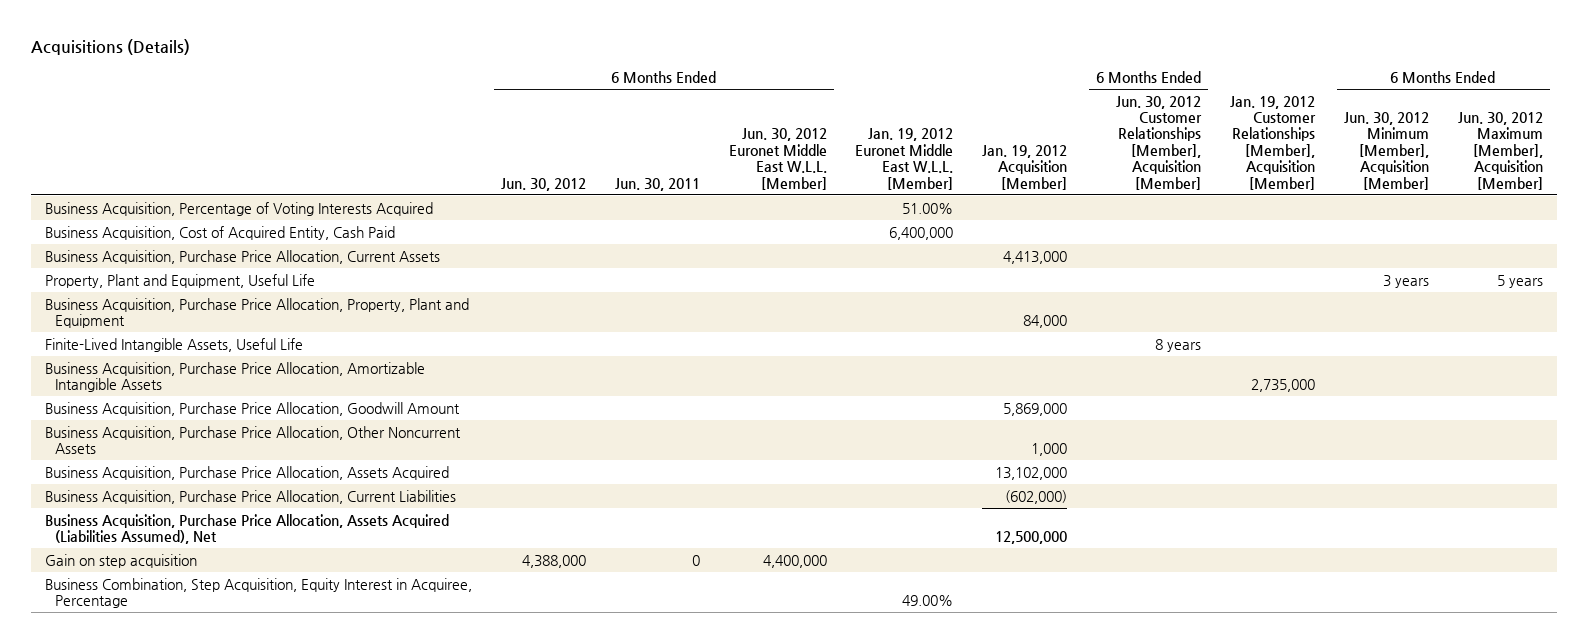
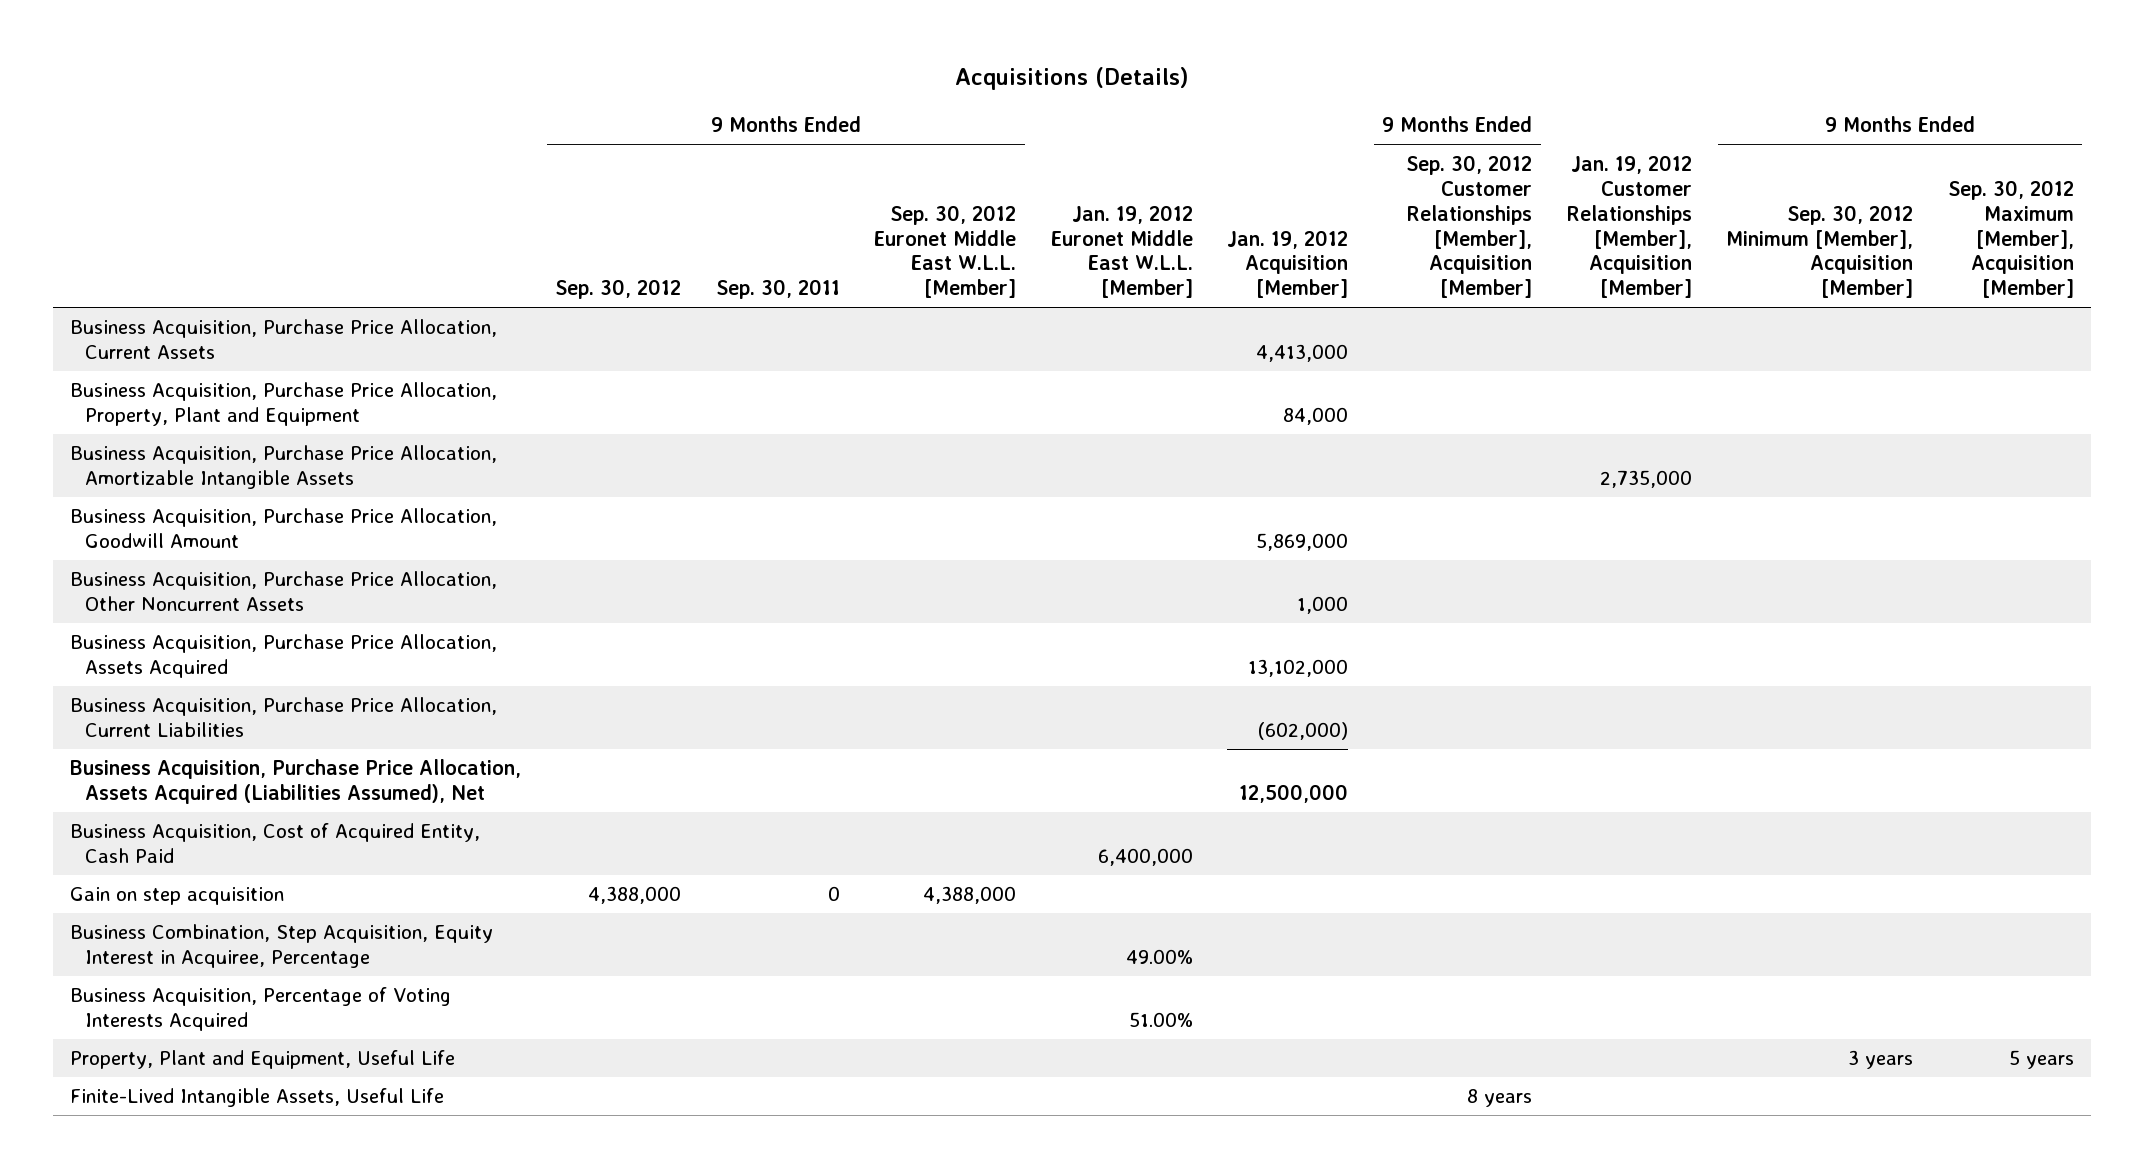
- | 6 Months Ended Jun. 30, 2012 | 6 Months Ended Jun. 30, 2011 | 6 Months Ended Jun. 30, 2012 Euronet Middle East W.L.L. [Member] | Jan. 19, 2012 Euronet Middle East W.L.L. [Member] | Jan. 19, 2012 Acquisition [Member] | 6 Months Ended Jun. 30, 2012 Customer Relationships [Member], Acquisition [Member] | Jan. 19, 2012 Customer Relationships [Member], Acquisition [Member] | 6 Months Ended Jun. 30, 2012 Minimum [Member], Acquisition [Member] | 6 Months Ended Jun. 30, 2012 Maximum [Member], Acquisition [Member]
+ | 9 Months Ended Sep. 30, 2012 | 9 Months Ended Sep. 30, 2011 | 9 Months Ended Sep. 30, 2012 Euronet Middle East W.L.L. [Member] | Jan. 19, 2012 Euronet Middle East W.L.L. [Member] | Jan. 19, 2012 Acquisition [Member] | 9 Months Ended Sep. 30, 2012 Customer Relationships [Member], Acquisition [Member] | Jan. 19, 2012 Customer Relationships [Member], Acquisition [Member] | 9 Months Ended Sep. 30, 2012 Minimum [Member], Acquisition [Member] | 9 Months Ended Sep. 30, 2012 Maximum [Member], Acquisition [Member]
moved down: Business Acquisition, Cost of Acquired Entity, Cash Paid | | | | 6,400,000 | | | | |
moved down: Business Acquisition, Percentage of Voting Interests Acquired | | | | 51.00% | | | | |
moved down: Property, Plant and Equipment, Useful Life | | | | | | | | 3 years | 5 years
moved down: Finite-Lived Intangible Assets, Useful Life | | | | | | 8 years | | |

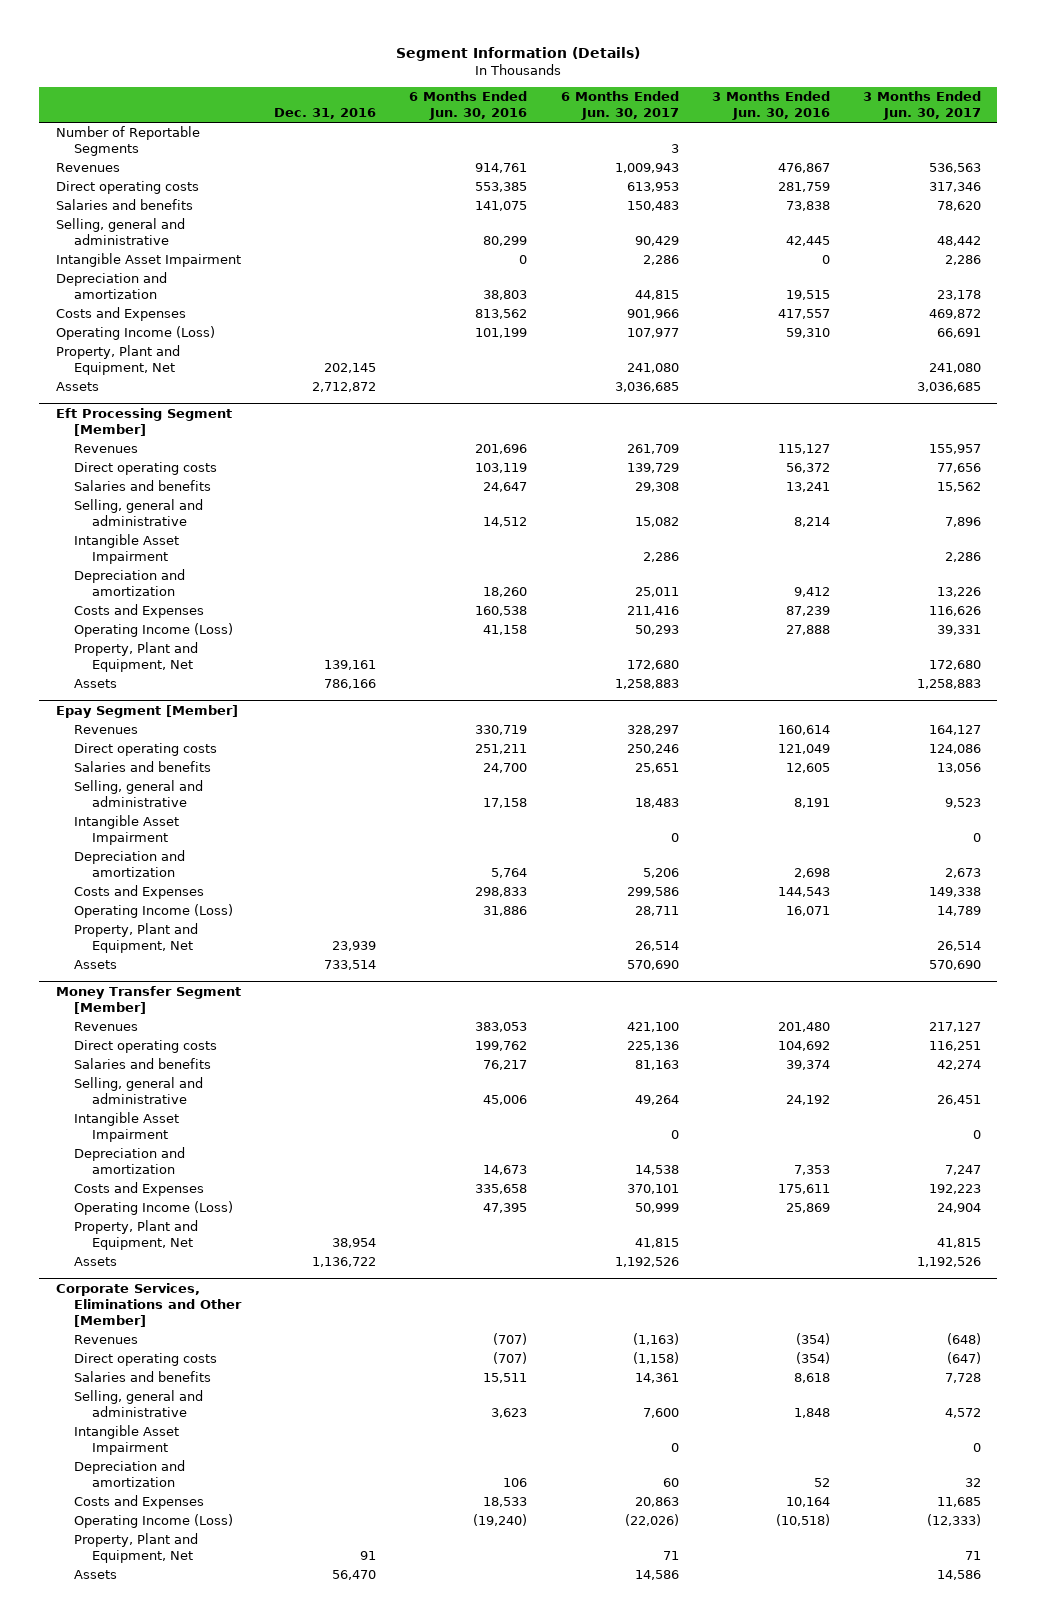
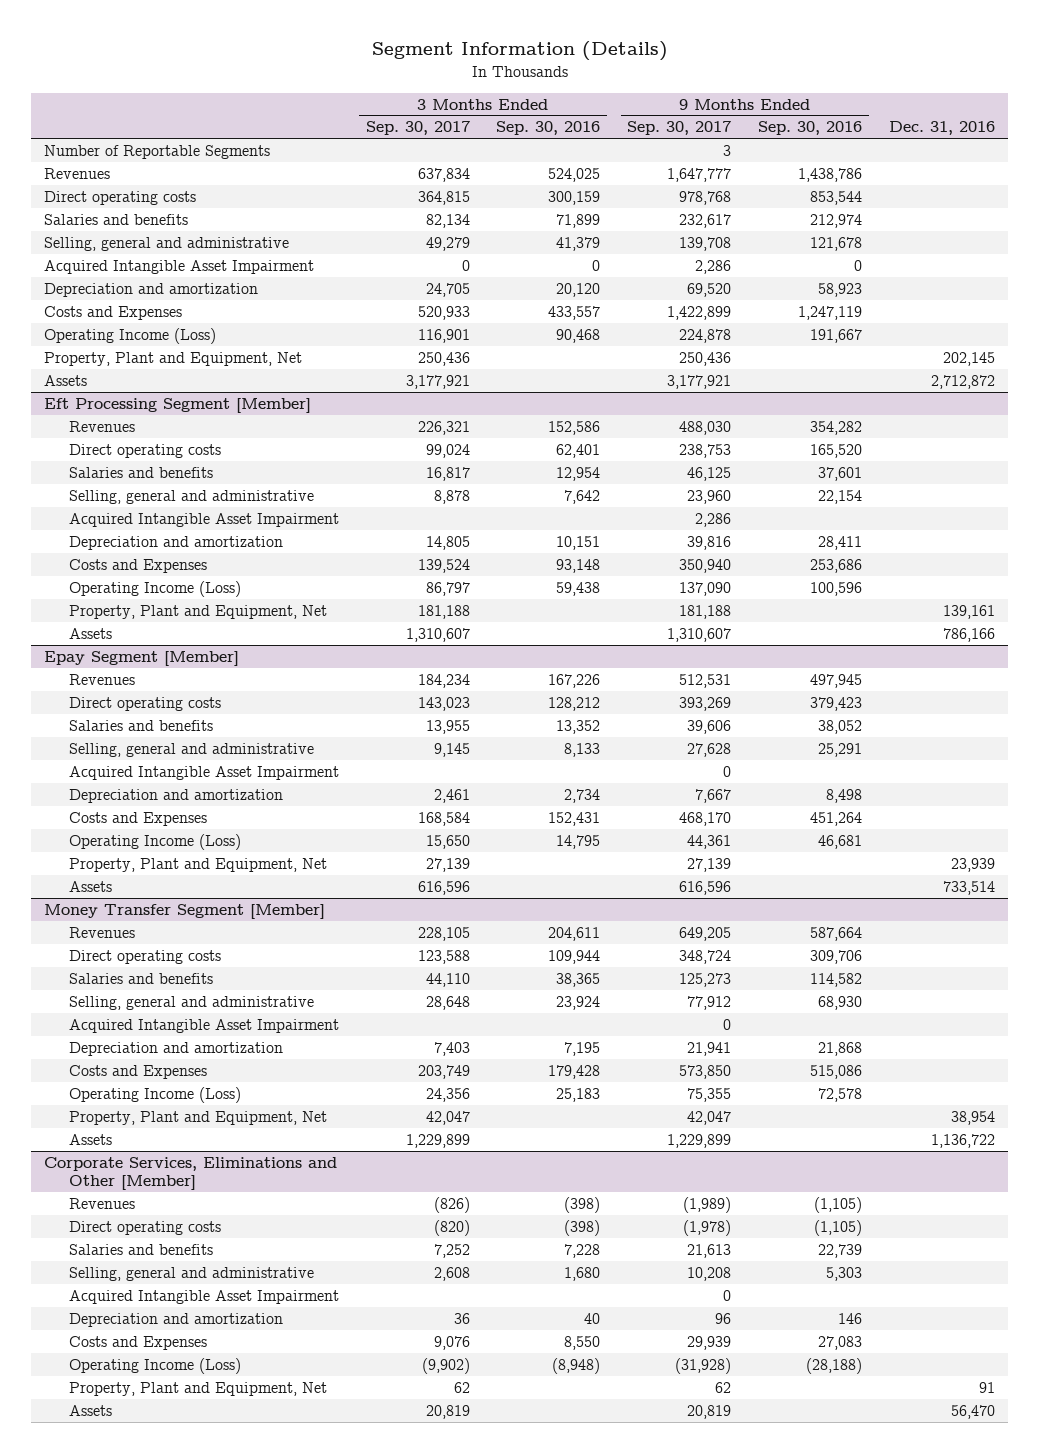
- | Dec. 31, 2016 | 6 Months Ended Jun. 30, 2016 | 6 Months Ended Jun. 30, 2017 | 3 Months Ended Jun. 30, 2016 | 3 Months Ended Jun. 30, 2017
+ | 3 Months Ended Sep. 30, 2017 | 3 Months Ended Sep. 30, 2016 | 9 Months Ended Sep. 30, 2017 | 9 Months Ended Sep. 30, 2016 | Dec. 31, 2016
- Intangible Asset Impairment | | 0 | 2,286 | 0 | 2,286
+ Acquired Intangible Asset Impairment | 0 | 0 | 2,286 | 0 |
@ Eft Processing Segment [Member]
- Intangible Asset Impairment | | | 2,286 | | 2,286
+ Acquired Intangible Asset Impairment | | | 2,286 | |
@ Epay Segment [Member]
- Intangible Asset Impairment | | | 0 | | 0
+ Acquired Intangible Asset Impairment | | | 0 | |
@ Money Transfer Segment [Member]
- Intangible Asset Impairment | | | 0 | | 0
+ Acquired Intangible Asset Impairment | | | 0 | |
@ Corporate Services, Eliminations and Other [Member]
- Intangible Asset Impairment | | | 0 | | 0
+ Acquired Intangible Asset Impairment | | | 0 | |

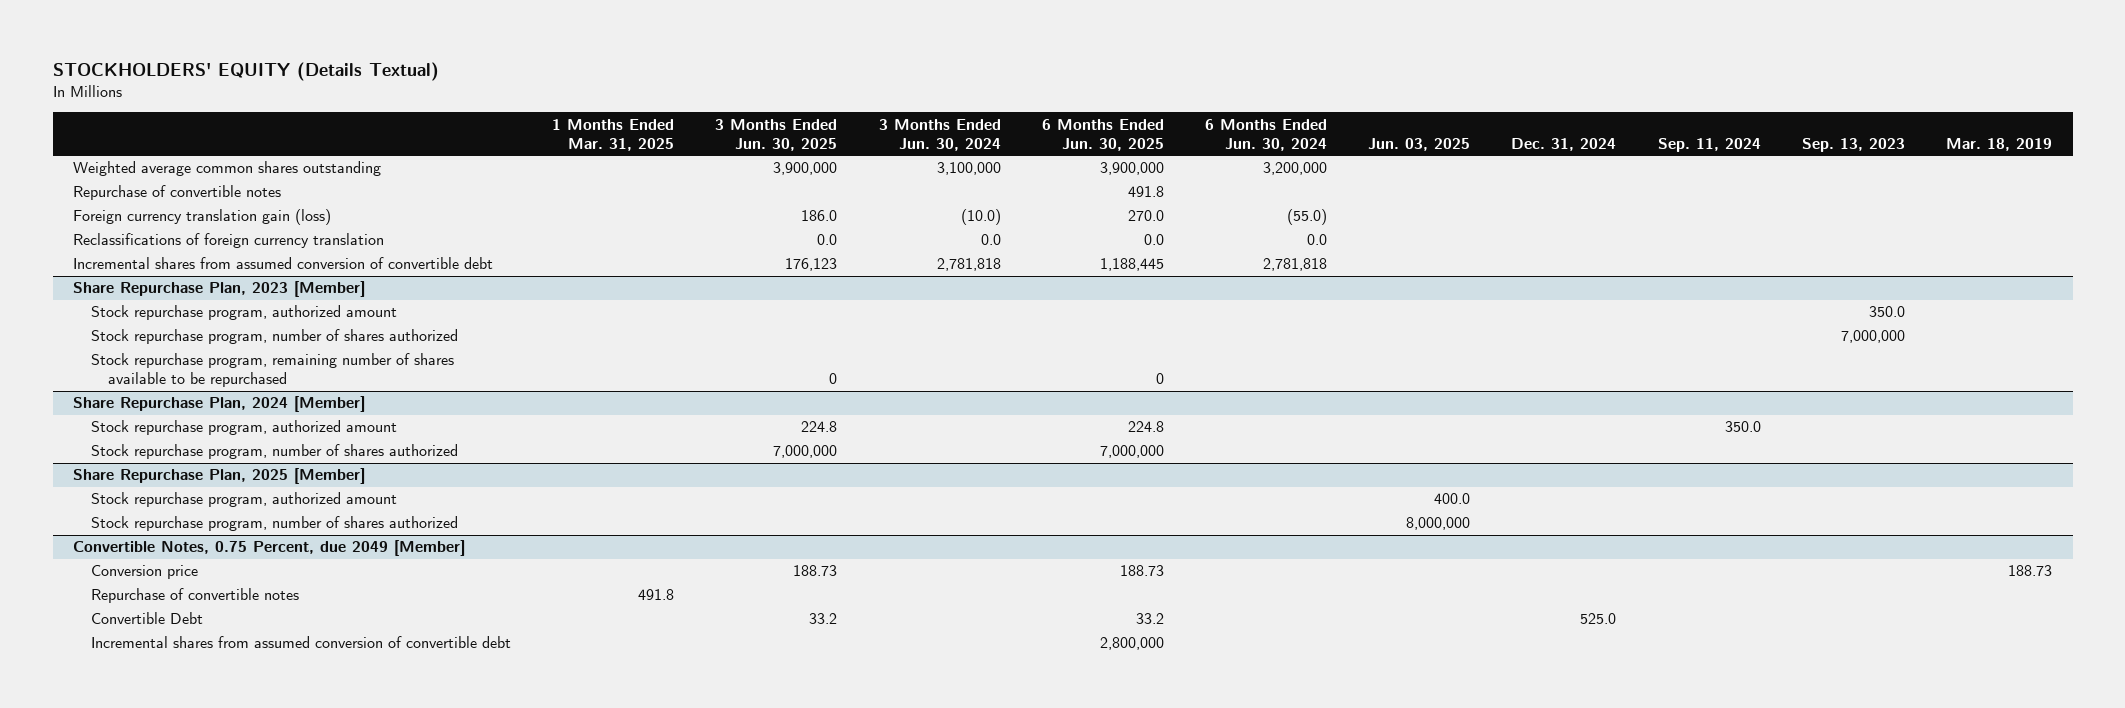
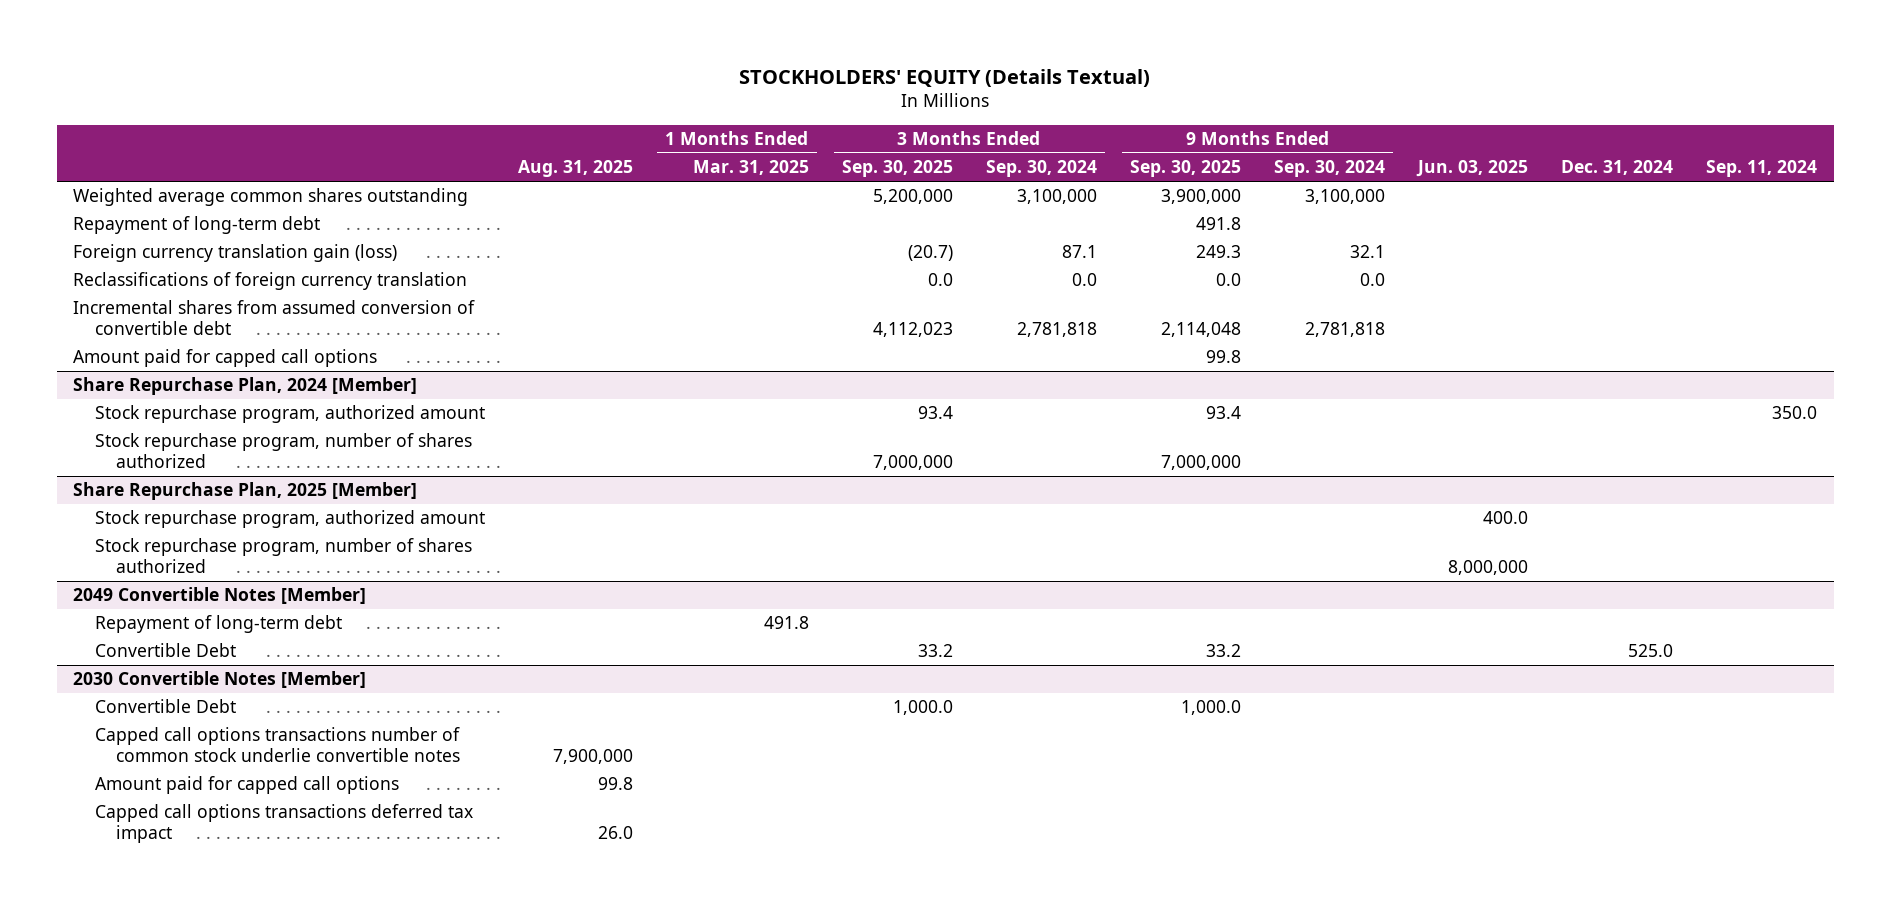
- | 1 Months Ended Mar. 31, 2025 | 3 Months Ended Jun. 30, 2025 | 3 Months Ended Jun. 30, 2024 | 6 Months Ended Jun. 30, 2025 | 6 Months Ended Jun. 30, 2024 | Jun. 03, 2025 | Dec. 31, 2024 | Sep. 11, 2024 | Sep. 13, 2023 | Mar. 18, 2019
+ | Aug. 31, 2025 | 1 Months Ended Mar. 31, 2025 | 3 Months Ended Sep. 30, 2025 | 3 Months Ended Sep. 30, 2024 | 9 Months Ended Sep. 30, 2025 | 9 Months Ended Sep. 30, 2024 | Jun. 03, 2025 | Dec. 31, 2024 | Sep. 11, 2024
- Repurchase of convertible notes | | | | 491.8 | | | | | |
+ Repayment of long-term debt | | | | | 491.8 | | | |
- Share Repurchase Plan, 2023 [Member]
- Stock repurchase program, authorized amount | | | | | | | | | 350.0 |
- Stock repurchase program, number of shares authorized | | | | | | | | | 7,000,000 |
- Stock repurchase program, remaining number of shares available to be repurchased | | 0 | | 0 | | | | | |
+ Amount paid for capped call options | | | | | 99.8 | | | |
- Convertible Notes, 0.75 Percent, due 2049 [Member]
- Conversion price | | 188.73 | | 188.73 | | | | | | 188.73
- Repurchase of convertible notes | 491.8 | | | | | | | | |
+ 2049 Convertible Notes [Member]
+ Repayment of long-term debt | | 491.8 | | | | | | |
- Incremental shares from assumed conversion of convertible debt | | | | 2,800,000 | | | | | |
+ 2030 Convertible Notes [Member]
+ Convertible Debt | | | 1,000.0 | | 1,000.0 | | | |
+ Capped call options transactions number of common stock underlie convertible notes | 7,900,000 | | | | | | | |
+ Amount paid for capped call options | 99.8 | | | | | | | |
+ Capped call options transactions deferred tax impact | 26.0 | | | | | | | |

